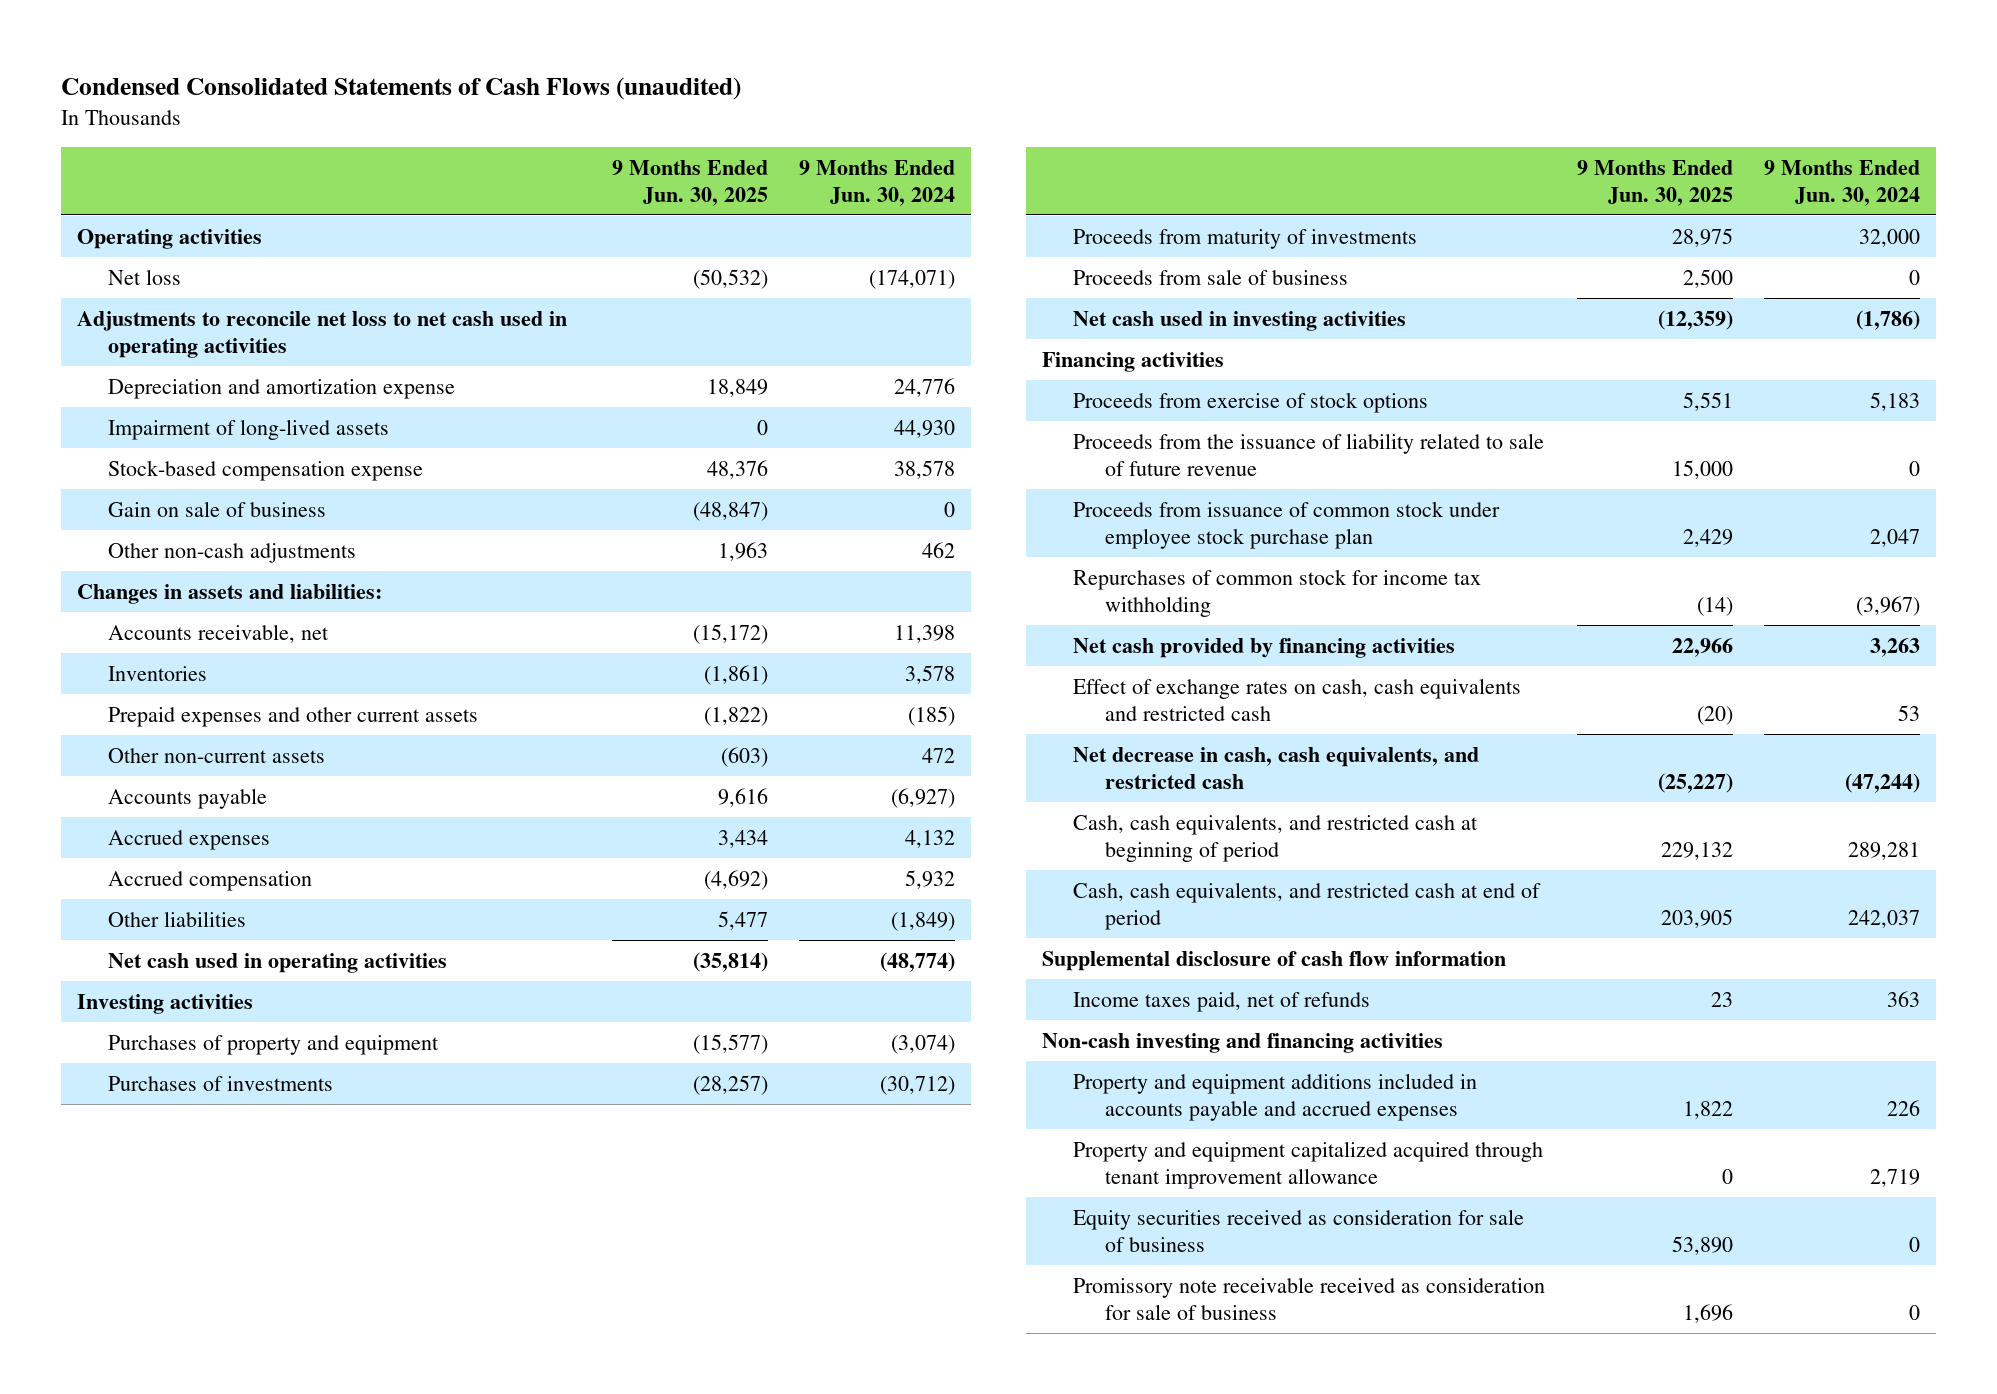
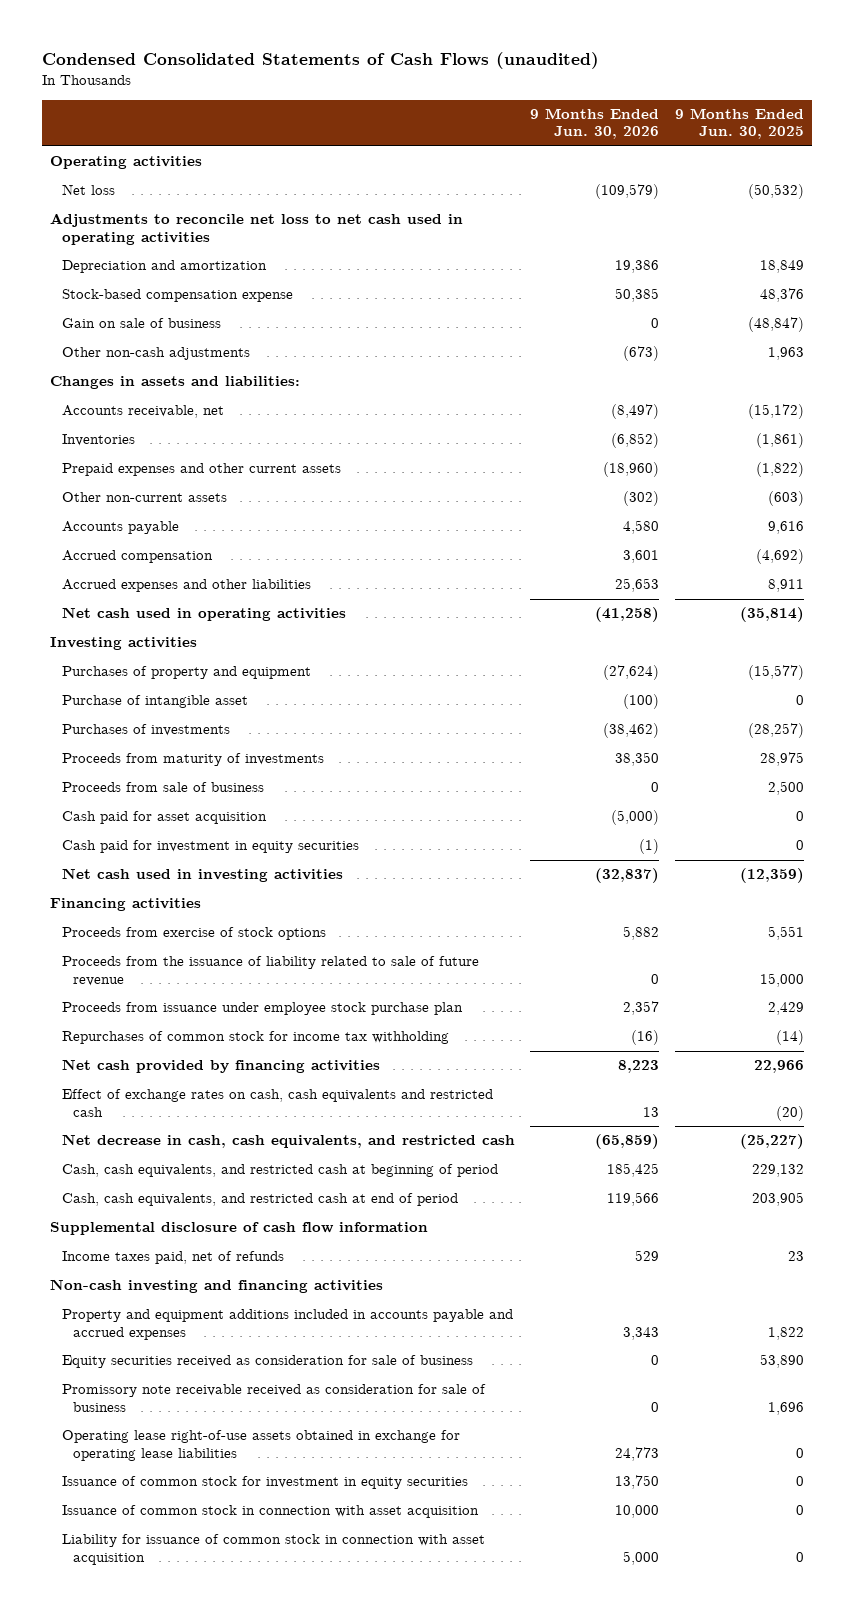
- | 9 Months Ended Jun. 30, 2025 | 9 Months Ended Jun. 30, 2024
+ | 9 Months Ended Jun. 30, 2026 | 9 Months Ended Jun. 30, 2025
- Depreciation and amortization expense | 18,849 | 24,776
- Impairment of long-lived assets | 0 | 44,930
+ Depreciation and amortization | 19,386 | 18,849
- Accrued expenses | 3,434 | 4,132
- Other liabilities | 5,477 | (1,849)
+ Accrued expenses and other liabilities | 25,653 | 8,911
+ Purchase of intangible asset | (100) | 0
+ Cash paid for asset acquisition | (5,000) | 0
+ Cash paid for investment in equity securities | (1) | 0
- Proceeds from issuance of common stock under employee stock purchase plan | 2,429 | 2,047
+ Proceeds from issuance under employee stock purchase plan | 2,357 | 2,429
- Property and equipment capitalized acquired through tenant improvement allowance | 0 | 2,719
+ Operating lease right-of-use assets obtained in exchange for operating lease liabilities | 24,773 | 0
+ Issuance of common stock for investment in equity securities | 13,750 | 0
+ Issuance of common stock in connection with asset acquisition | 10,000 | 0
+ Liability for issuance of common stock in connection with asset acquisition | 5,000 | 0

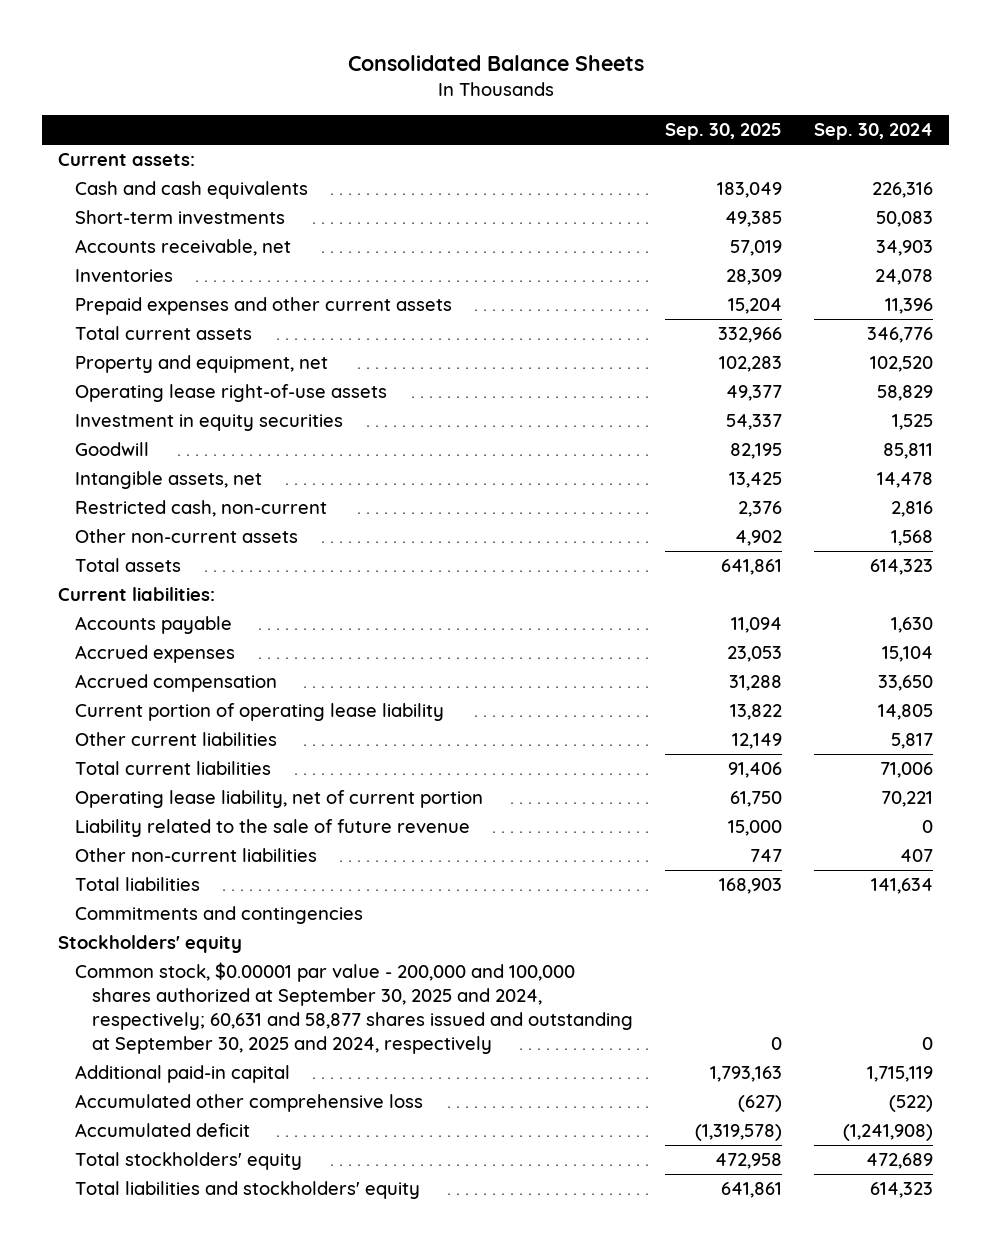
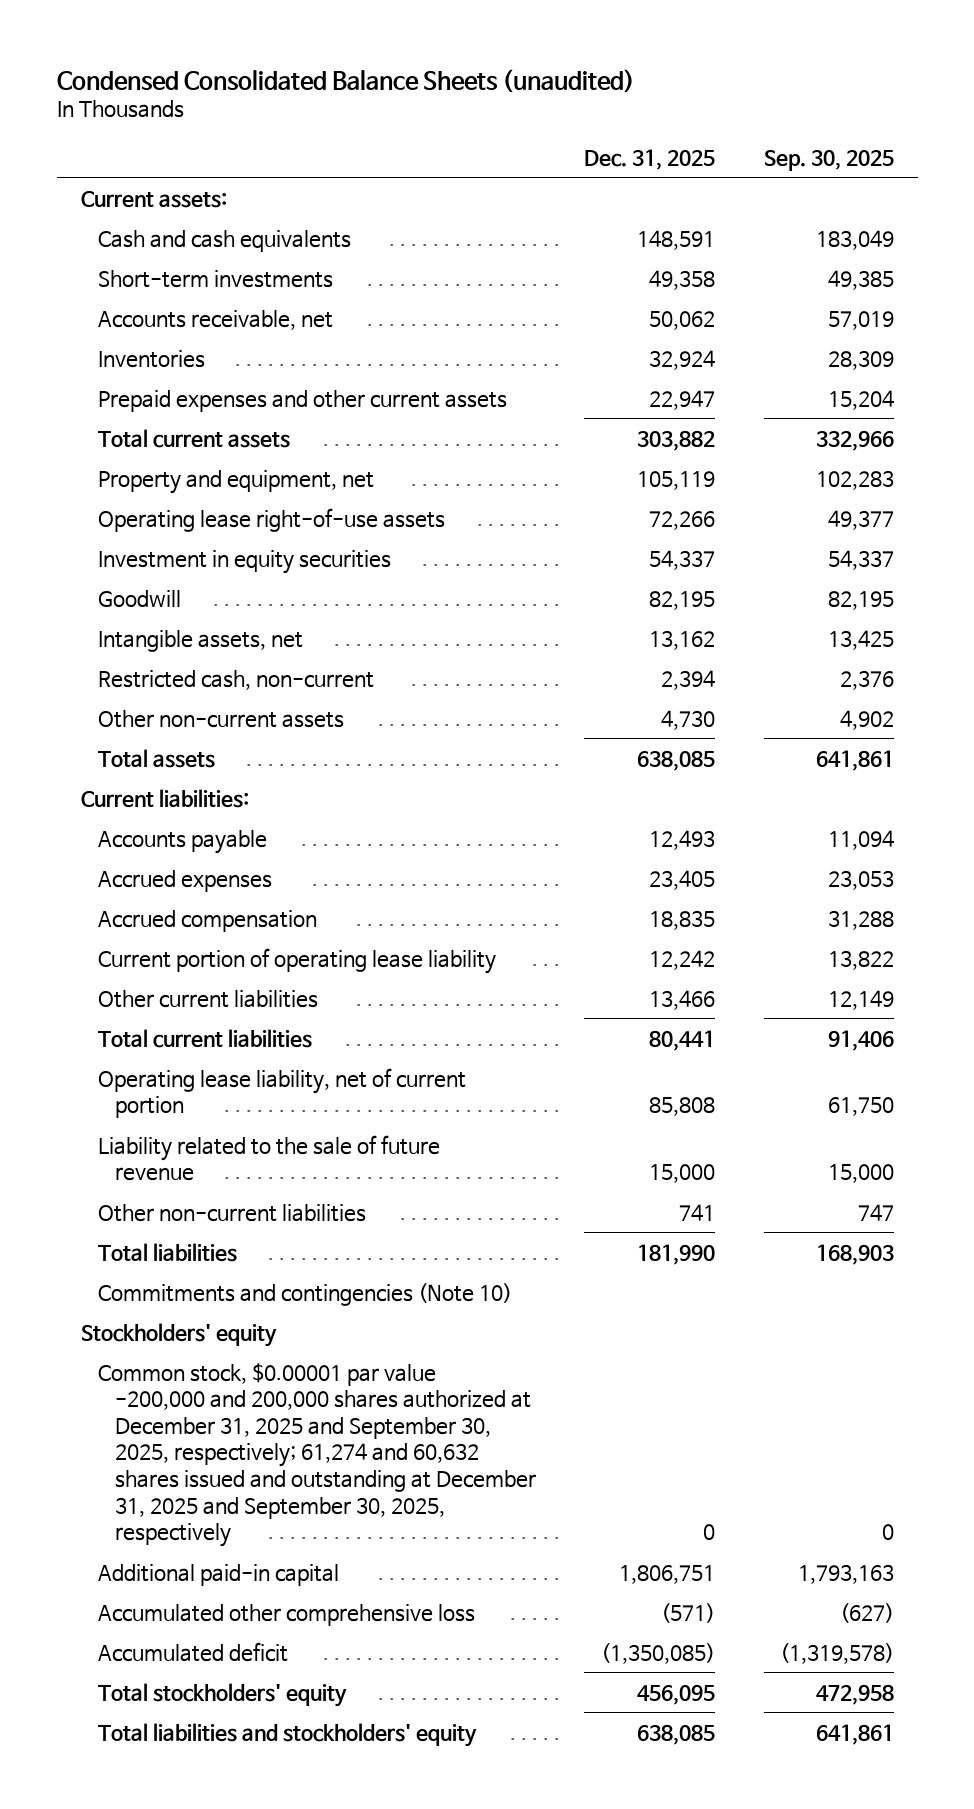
- Consolidated Balance Sheets
+ Condensed Consolidated Balance Sheets (unaudited)
- | Sep. 30, 2025 | Sep. 30, 2024
+ | Dec. 31, 2025 | Sep. 30, 2025
- Commitments and contingencies
+ Commitments and contingencies (Note 10)
- Common stock, $0.00001 par value - 200,000 and 100,000 shares authorized at September 30, 2025 and 2024, respectively; 60,631 and 58,877 shares issued and outstanding at September 30, 2025 and 2024, respectively | 0 | 0
+ Common stock, $0.00001 par value -200,000 and 200,000 shares authorized at December 31, 2025 and September 30, 2025, respectively; 61,274 and 60,632 shares issued and outstanding at December 31, 2025 and September 30, 2025, respectively | 0 | 0

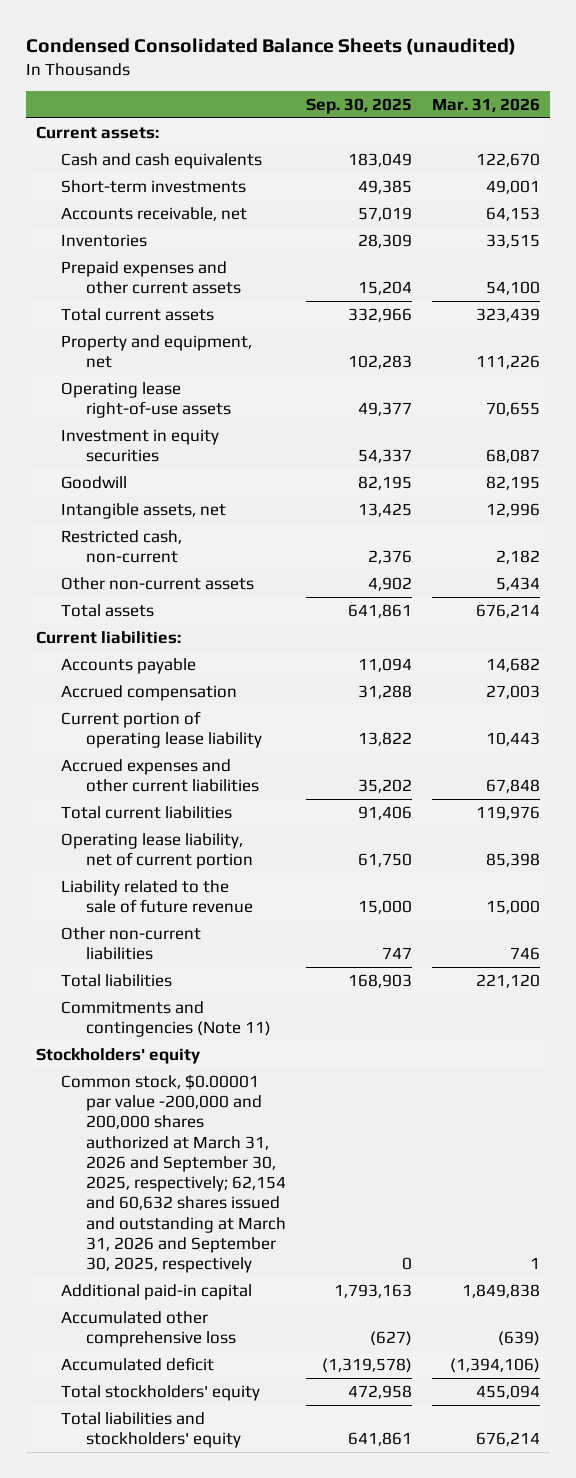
- | Dec. 31, 2025 | Sep. 30, 2025
+ | Sep. 30, 2025 | Mar. 31, 2026
- Accrued expenses | 23,405 | 23,053
- Other current liabilities | 13,466 | 12,149
+ Accrued expenses and other current liabilities | 35,202 | 67,848
- Commitments and contingencies (Note 10)
+ Commitments and contingencies (Note 11)
- Common stock, $0.00001 par value -200,000 and 200,000 shares authorized at December 31, 2025 and September 30, 2025, respectively; 61,274 and 60,632 shares issued and outstanding at December 31, 2025 and September 30, 2025, respectively | 0 | 0
+ Common stock, $0.00001 par value -200,000 and 200,000 shares authorized at March 31, 2026 and September 30, 2025, respectively; 62,154 and 60,632 shares issued and outstanding at March 31, 2026 and September 30, 2025, respectively | 0 | 1

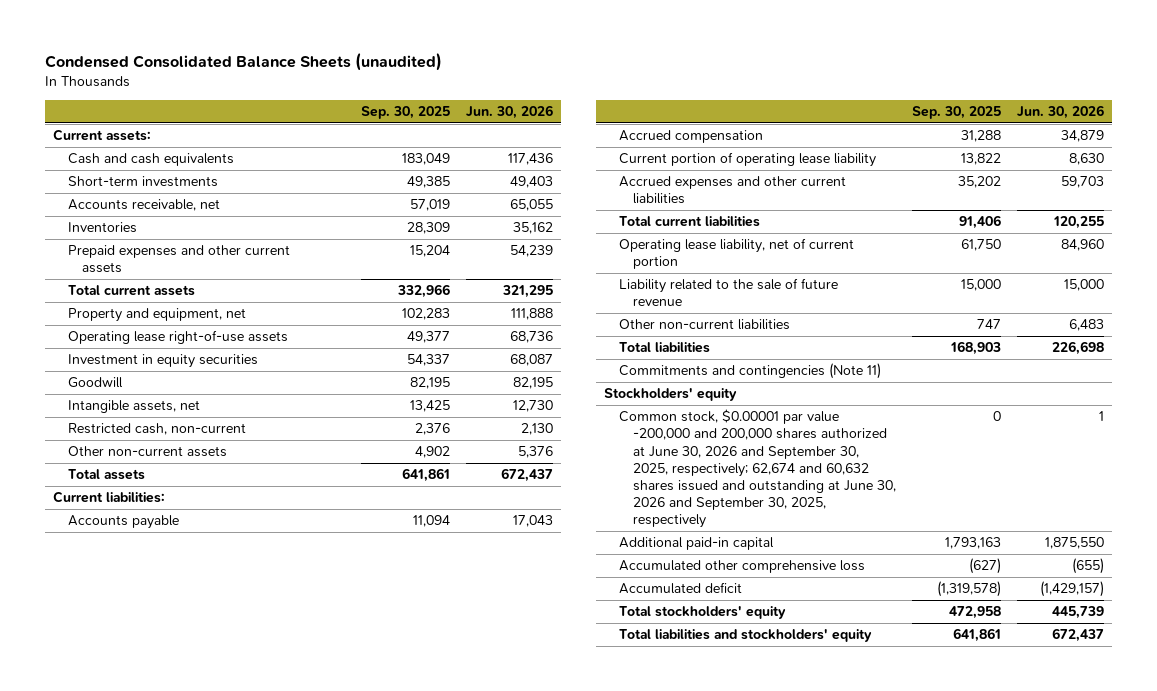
- | Sep. 30, 2025 | Mar. 31, 2026
+ | Sep. 30, 2025 | Jun. 30, 2026
- Common stock, $0.00001 par value -200,000 and 200,000 shares authorized at March 31, 2026 and September 30, 2025, respectively; 62,154 and 60,632 shares issued and outstanding at March 31, 2026 and September 30, 2025, respectively | 0 | 1
+ Common stock, $0.00001 par value -200,000 and 200,000 shares authorized at June 30, 2026 and September 30, 2025, respectively; 62,674 and 60,632 shares issued and outstanding at June 30, 2026 and September 30, 2025, respectively | 0 | 1

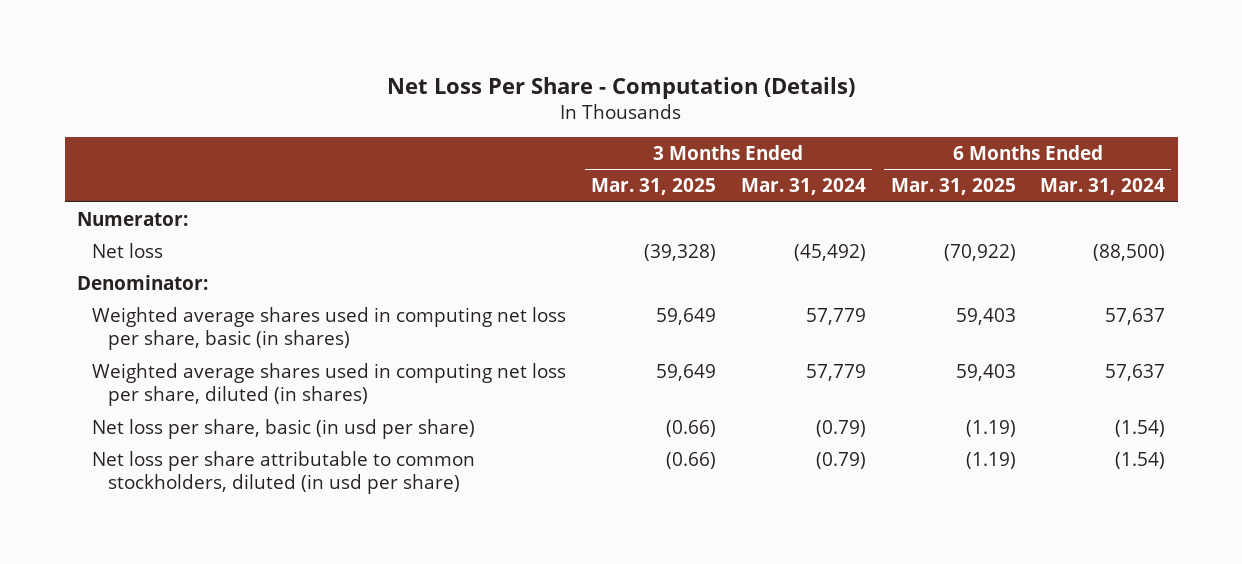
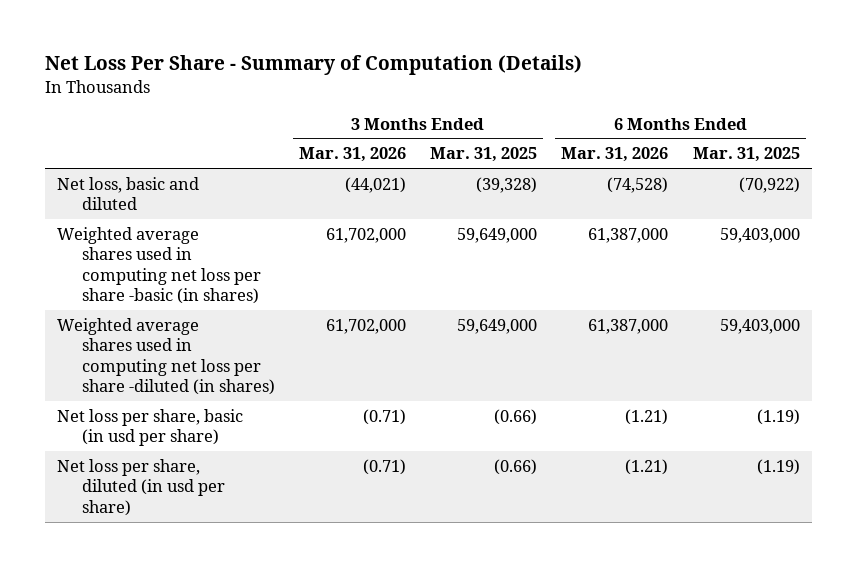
- Net Loss Per Share - Computation (Details)
+ Net Loss Per Share - Summary of Computation (Details)
- | 3 Months Ended Mar. 31, 2025 | 3 Months Ended Mar. 31, 2024 | 6 Months Ended Mar. 31, 2025 | 6 Months Ended Mar. 31, 2024
+ | 3 Months Ended Mar. 31, 2026 | 3 Months Ended Mar. 31, 2025 | 6 Months Ended Mar. 31, 2026 | 6 Months Ended Mar. 31, 2025
- Numerator:
- Net loss | (39,328) | (45,492) | (70,922) | (88,500)
- Denominator:
- Weighted average shares used in computing net loss per share, basic (in shares) | 59,649 | 57,779 | 59,403 | 57,637
- Weighted average shares used in computing net loss per share, diluted (in shares) | 59,649 | 57,779 | 59,403 | 57,637
+ Net loss, basic and diluted | (44,021) | (39,328) | (74,528) | (70,922)
+ Weighted average shares used in computing net loss per share -basic (in shares) | 61,702,000 | 59,649,000 | 61,387,000 | 59,403,000
+ Weighted average shares used in computing net loss per share -diluted (in shares) | 61,702,000 | 59,649,000 | 61,387,000 | 59,403,000
- Net loss per share attributable to common stockholders, diluted (in usd per share) | (0.66) | (0.79) | (1.19) | (1.54)
+ Net loss per share, diluted (in usd per share) | (0.71) | (0.66) | (1.21) | (1.19)

